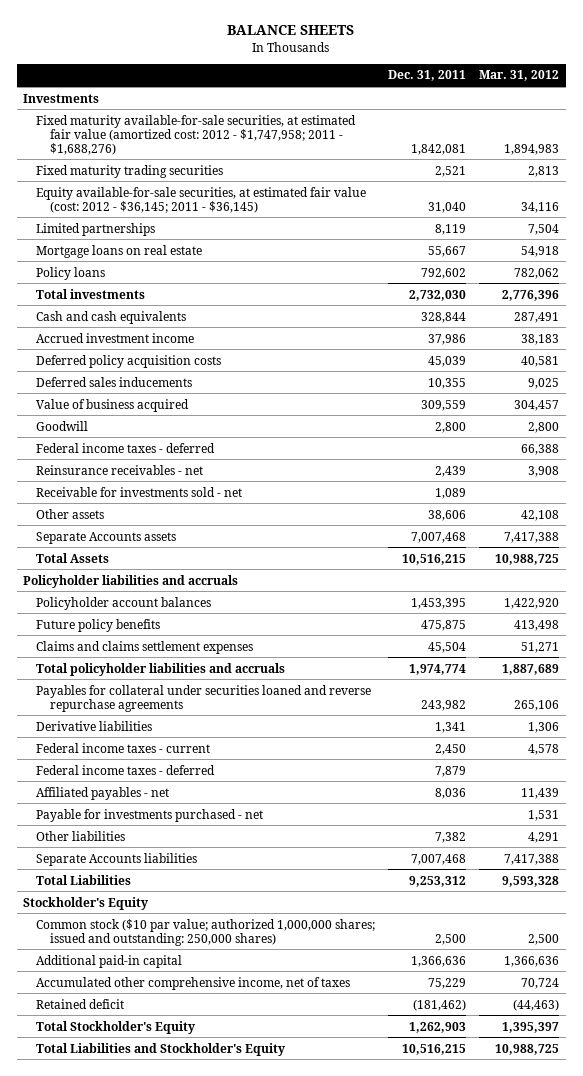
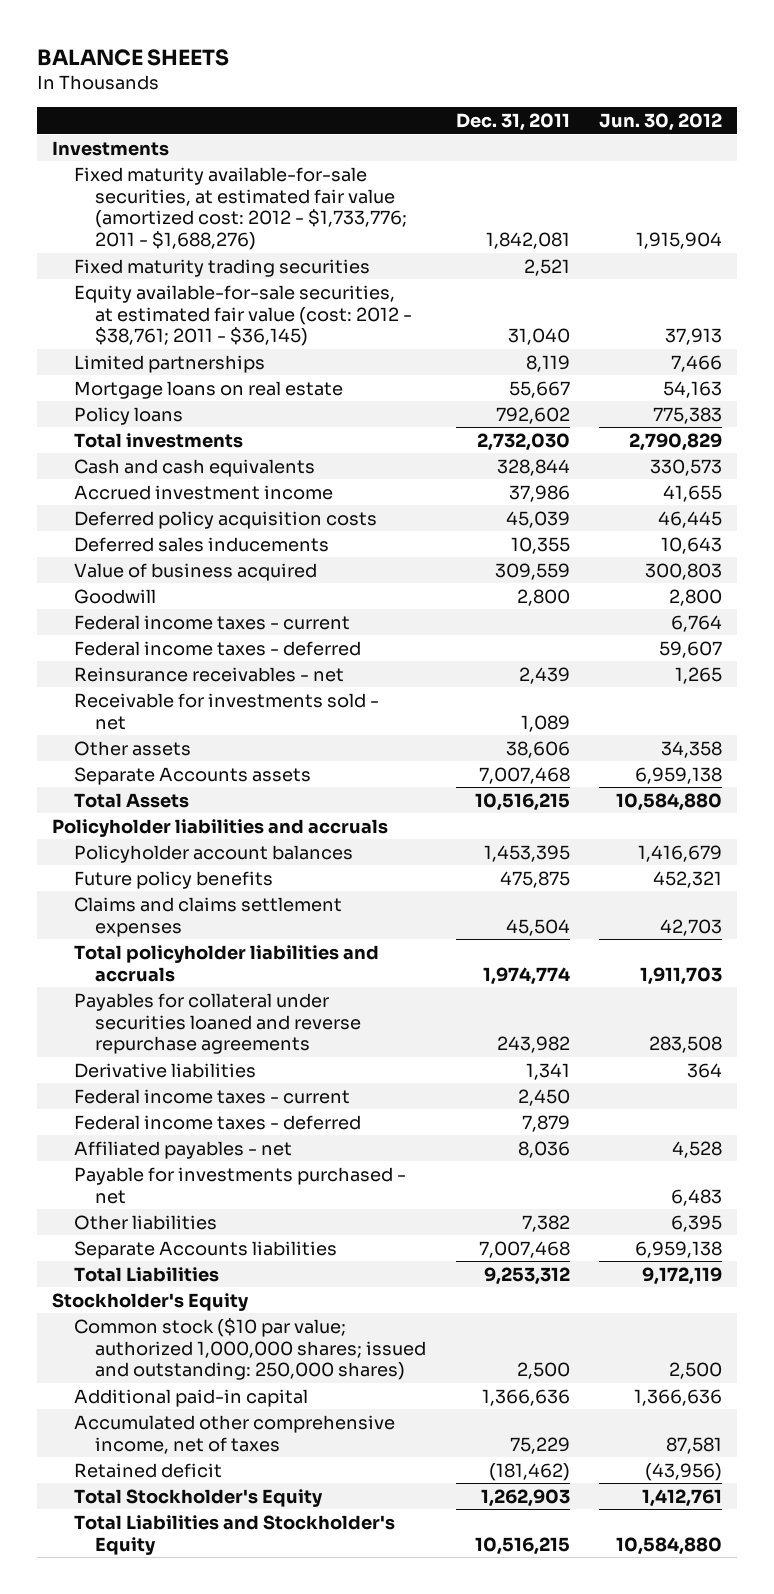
- | Dec. 31, 2011 | Mar. 31, 2012
+ | Dec. 31, 2011 | Jun. 30, 2012
- Fixed maturity available-for-sale securities, at estimated fair value (amortized cost: 2012 - $1,747,958; 2011 - $1,688,276) | 1,842,081 | 1,894,983
+ Fixed maturity available-for-sale securities, at estimated fair value (amortized cost: 2012 - $1,733,776; 2011 - $1,688,276) | 1,842,081 | 1,915,904
- Equity available-for-sale securities, at estimated fair value (cost: 2012 - $36,145; 2011 - $36,145) | 31,040 | 34,116
+ Equity available-for-sale securities, at estimated fair value (cost: 2012 - $38,761; 2011 - $36,145) | 31,040 | 37,913
+ Federal income taxes - current | | 6,764

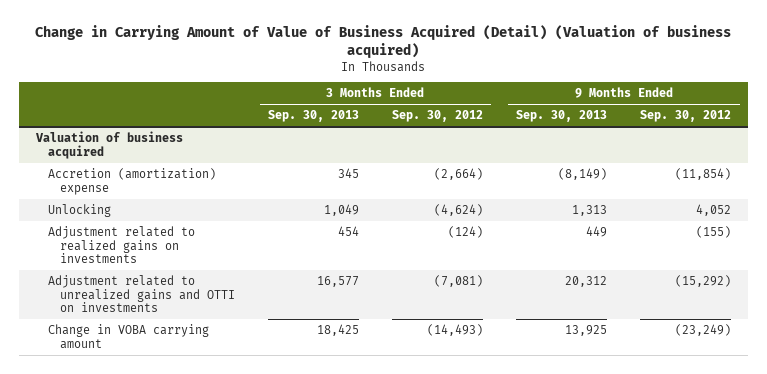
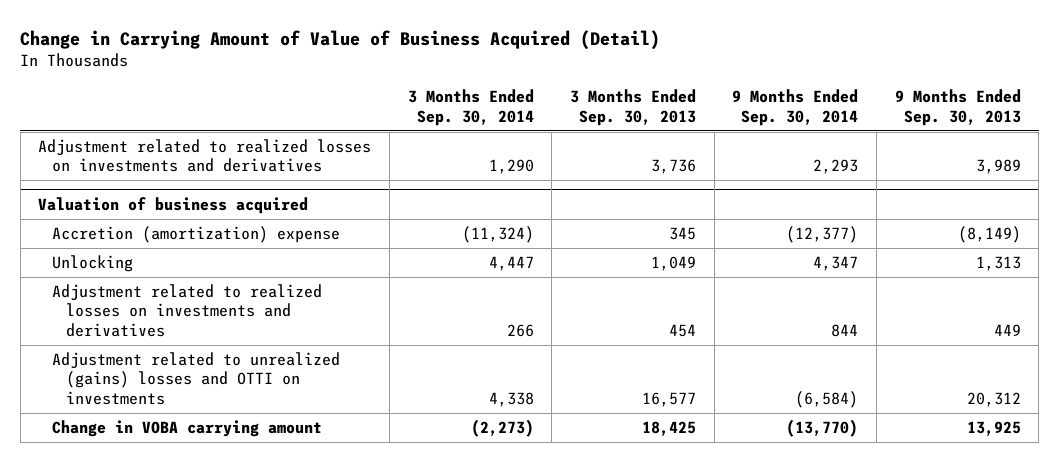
- Change in Carrying Amount of Value of Business Acquired (Detail) (Valuation of business acquired)
+ Change in Carrying Amount of Value of Business Acquired (Detail)
- | 3 Months Ended Sep. 30, 2013 | 3 Months Ended Sep. 30, 2012 | 9 Months Ended Sep. 30, 2013 | 9 Months Ended Sep. 30, 2012
+ | 3 Months Ended Sep. 30, 2014 | 3 Months Ended Sep. 30, 2013 | 9 Months Ended Sep. 30, 2014 | 9 Months Ended Sep. 30, 2013
+ Adjustment related to realized losses on investments and derivatives | 1,290 | 3,736 | 2,293 | 3,989
@ Valuation of business acquired
- Adjustment related to realized gains on investments | 454 | (124) | 449 | (155)
- Adjustment related to unrealized gains and OTTI on investments | 16,577 | (7,081) | 20,312 | (15,292)
+ Adjustment related to realized losses on investments and derivatives | 266 | 454 | 844 | 449
+ Adjustment related to unrealized (gains) losses and OTTI on investments | 4,338 | 16,577 | (6,584) | 20,312

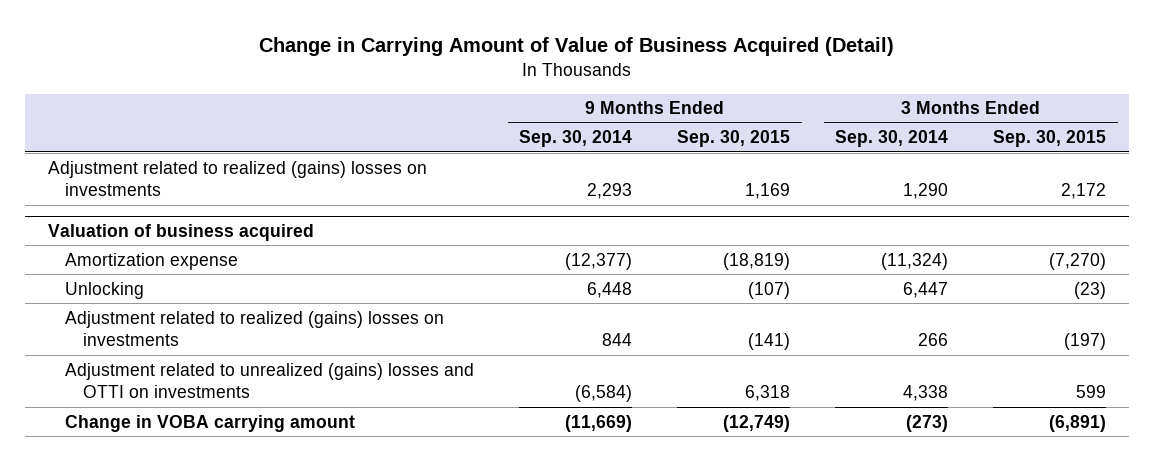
- | 3 Months Ended Sep. 30, 2014 | 3 Months Ended Sep. 30, 2013 | 9 Months Ended Sep. 30, 2014 | 9 Months Ended Sep. 30, 2013
+ | 9 Months Ended Sep. 30, 2014 | 9 Months Ended Sep. 30, 2015 | 3 Months Ended Sep. 30, 2014 | 3 Months Ended Sep. 30, 2015
- Adjustment related to realized losses on investments and derivatives | 1,290 | 3,736 | 2,293 | 3,989
+ Adjustment related to realized (gains) losses on investments | 2,293 | 1,169 | 1,290 | 2,172
@ Valuation of business acquired
- Accretion (amortization) expense | (11,324) | 345 | (12,377) | (8,149)
- Unlocking | 4,447 | 1,049 | 4,347 | 1,313
- Adjustment related to realized losses on investments and derivatives | 266 | 454 | 844 | 449
+ Amortization expense | (12,377) | (18,819) | (11,324) | (7,270)
+ Unlocking | 6,448 | (107) | 6,447 | (23)
+ Adjustment related to realized (gains) losses on investments | 844 | (141) | 266 | (197)
- Change in VOBA carrying amount | (2,273) | 18,425 | (13,770) | 13,925
+ Change in VOBA carrying amount | (11,669) | (12,749) | (273) | (6,891)

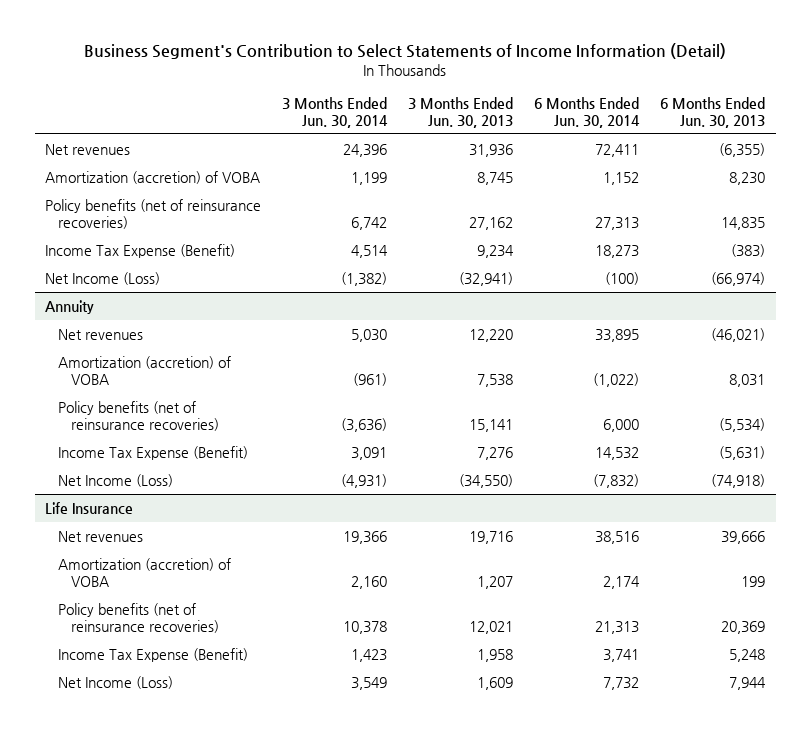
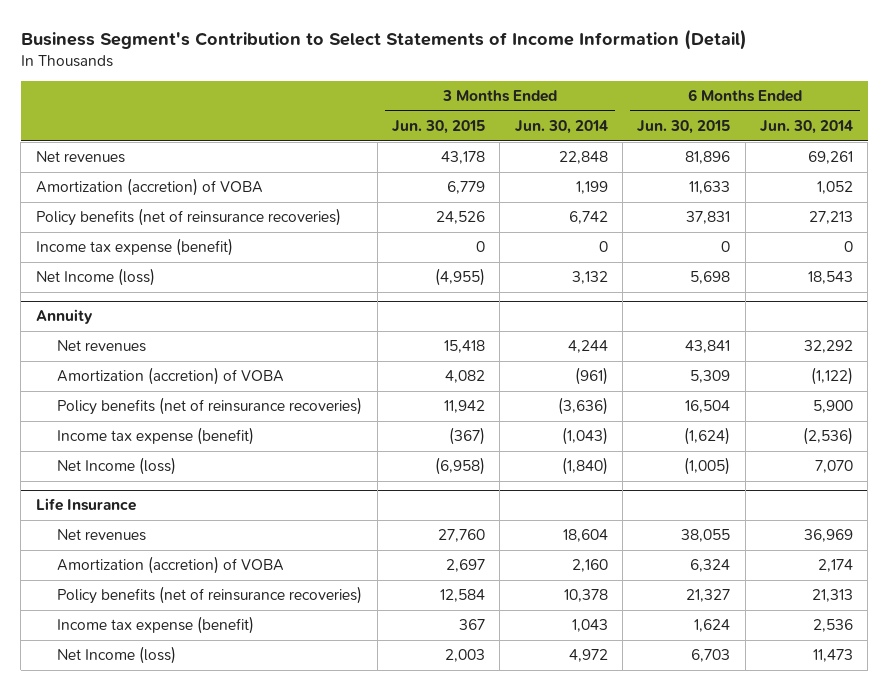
- | 3 Months Ended Jun. 30, 2014 | 3 Months Ended Jun. 30, 2013 | 6 Months Ended Jun. 30, 2014 | 6 Months Ended Jun. 30, 2013
+ | 3 Months Ended Jun. 30, 2015 | 3 Months Ended Jun. 30, 2014 | 6 Months Ended Jun. 30, 2015 | 6 Months Ended Jun. 30, 2014
- Net revenues | 24,396 | 31,936 | 72,411 | (6,355)
- Amortization (accretion) of VOBA | 1,199 | 8,745 | 1,152 | 8,230
- Policy benefits (net of reinsurance recoveries) | 6,742 | 27,162 | 27,313 | 14,835
- Income Tax Expense (Benefit) | 4,514 | 9,234 | 18,273 | (383)
- Net Income (Loss) | (1,382) | (32,941) | (100) | (66,974)
+ Net revenues | 43,178 | 22,848 | 81,896 | 69,261
+ Amortization (accretion) of VOBA | 6,779 | 1,199 | 11,633 | 1,052
+ Policy benefits (net of reinsurance recoveries) | 24,526 | 6,742 | 37,831 | 27,213
+ Income tax expense (benefit) | 0 | 0 | 0 | 0
+ Net Income (loss) | (4,955) | 3,132 | 5,698 | 18,543
@ Annuity
- Net revenues | 5,030 | 12,220 | 33,895 | (46,021)
- Amortization (accretion) of VOBA | (961) | 7,538 | (1,022) | 8,031
- Policy benefits (net of reinsurance recoveries) | (3,636) | 15,141 | 6,000 | (5,534)
- Income Tax Expense (Benefit) | 3,091 | 7,276 | 14,532 | (5,631)
- Net Income (Loss) | (4,931) | (34,550) | (7,832) | (74,918)
+ Net revenues | 15,418 | 4,244 | 43,841 | 32,292
+ Amortization (accretion) of VOBA | 4,082 | (961) | 5,309 | (1,122)
+ Policy benefits (net of reinsurance recoveries) | 11,942 | (3,636) | 16,504 | 5,900
+ Income tax expense (benefit) | (367) | (1,043) | (1,624) | (2,536)
+ Net Income (loss) | (6,958) | (1,840) | (1,005) | 7,070
@ Life Insurance
- Net revenues | 19,366 | 19,716 | 38,516 | 39,666
+ Net revenues | 27,760 | 18,604 | 38,055 | 36,969
- Income Tax Expense (Benefit) | 1,423 | 1,958 | 3,741 | 5,248
- Net Income (Loss) | 3,549 | 1,609 | 7,732 | 7,944
+ Income tax expense (benefit) | 367 | 1,043 | 1,624 | 2,536
+ Net Income (loss) | 2,003 | 4,972 | 6,703 | 11,473

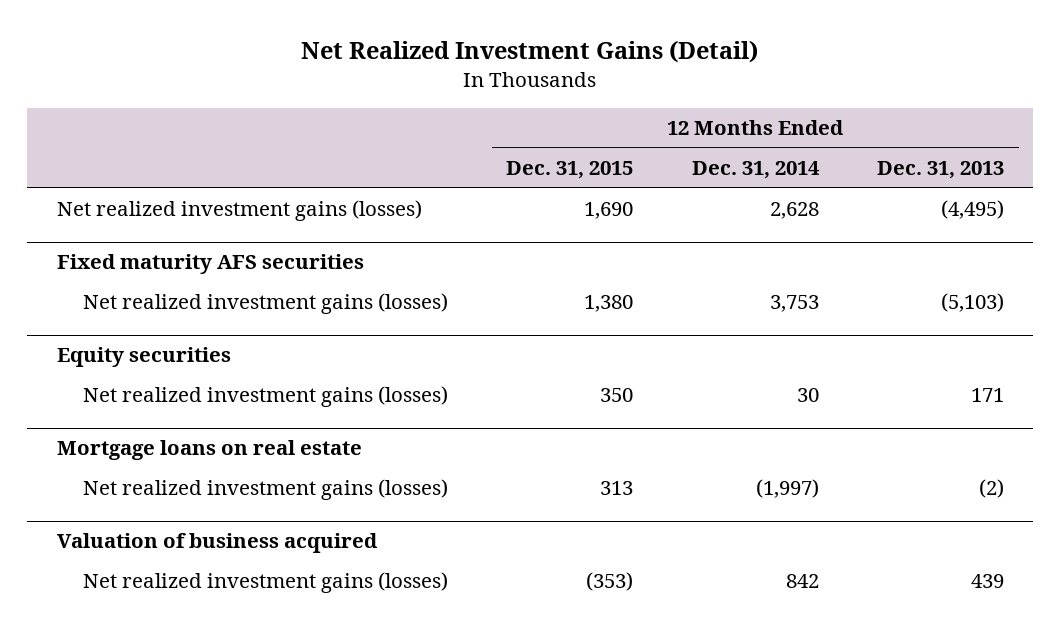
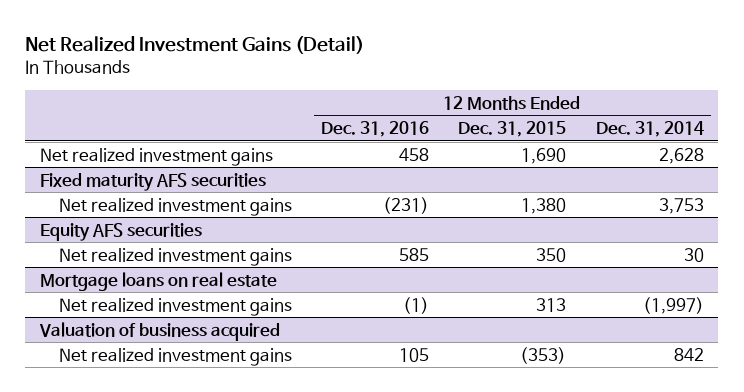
- | 12 Months Ended Dec. 31, 2015 | 12 Months Ended Dec. 31, 2014 | 12 Months Ended Dec. 31, 2013
+ | 12 Months Ended Dec. 31, 2016 | 12 Months Ended Dec. 31, 2015 | 12 Months Ended Dec. 31, 2014
- Net realized investment gains (losses) | 1,690 | 2,628 | (4,495)
+ Net realized investment gains | 458 | 1,690 | 2,628
@ Fixed maturity AFS securities
- Net realized investment gains (losses) | 1,380 | 3,753 | (5,103)
- Equity securities
- Net realized investment gains (losses) | 350 | 30 | 171
@ Fixed maturity AFS securities
+ Net realized investment gains | (231) | 1,380 | 3,753
+ Equity AFS securities
+ Net realized investment gains | 585 | 350 | 30
@ Mortgage loans on real estate
- Net realized investment gains (losses) | 313 | (1,997) | (2)
+ Net realized investment gains | (1) | 313 | (1,997)
@ Valuation of business acquired
- Net realized investment gains (losses) | (353) | 842 | 439
+ Net realized investment gains | 105 | (353) | 842

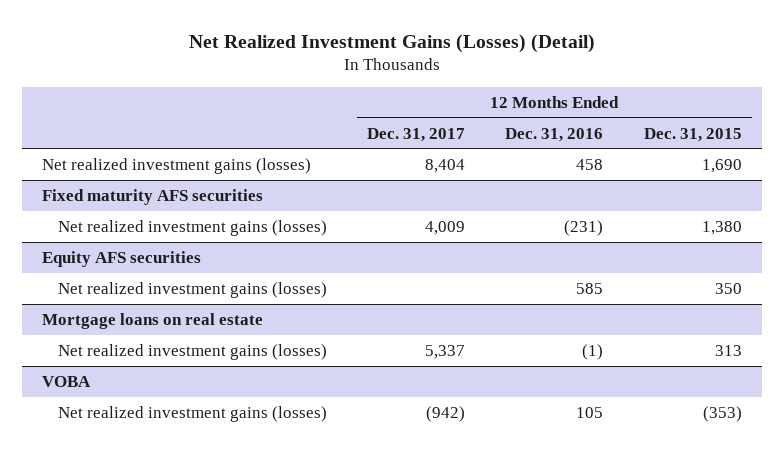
- Net Realized Investment Gains (Detail)
+ Net Realized Investment Gains (Losses) (Detail)
- | 12 Months Ended Dec. 31, 2016 | 12 Months Ended Dec. 31, 2015 | 12 Months Ended Dec. 31, 2014
+ | 12 Months Ended Dec. 31, 2017 | 12 Months Ended Dec. 31, 2016 | 12 Months Ended Dec. 31, 2015
- Net realized investment gains | 458 | 1,690 | 2,628
+ Net realized investment gains (losses) | 8,404 | 458 | 1,690
@ Fixed maturity AFS securities
- Net realized investment gains | (231) | 1,380 | 3,753
+ Net realized investment gains (losses) | 4,009 | (231) | 1,380
@ Equity AFS securities
- Net realized investment gains | 585 | 350 | 30
+ Net realized investment gains (losses) | | 585 | 350
@ Mortgage loans on real estate
- Net realized investment gains | (1) | 313 | (1,997)
- Valuation of business acquired
- Net realized investment gains | 105 | (353) | 842
@ Mortgage loans on real estate
+ Net realized investment gains (losses) | 5,337 | (1) | 313
+ VOBA
+ Net realized investment gains (losses) | (942) | 105 | (353)

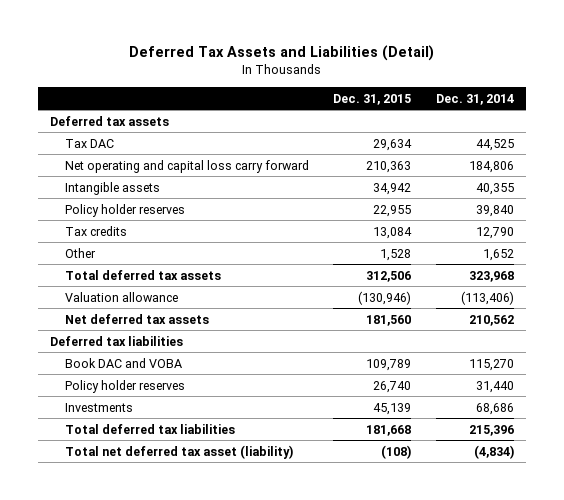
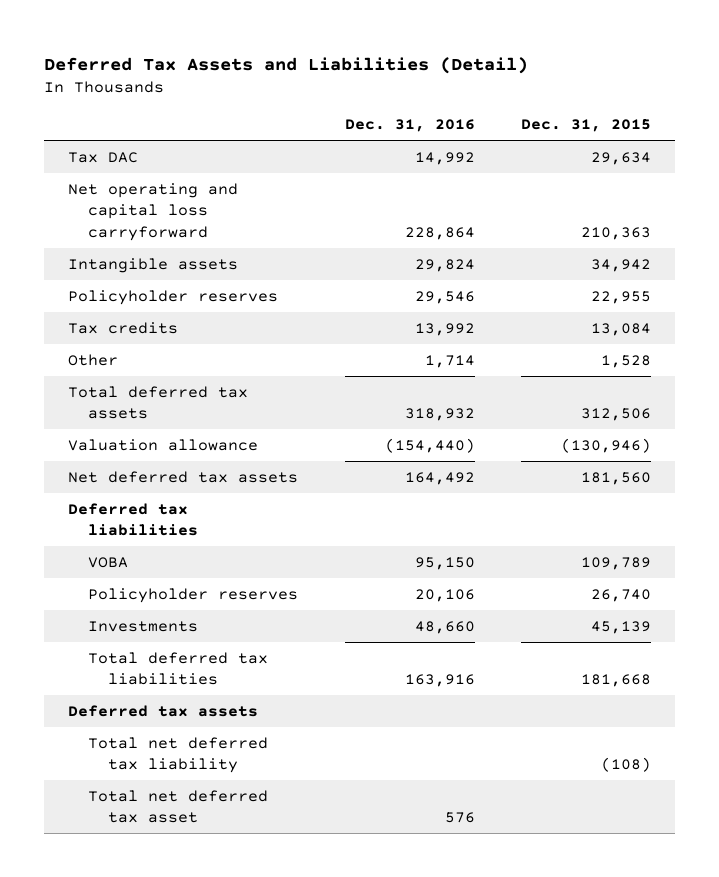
- | Dec. 31, 2015 | Dec. 31, 2014
+ | Dec. 31, 2016 | Dec. 31, 2015
- Net operating and capital loss carry forward | 210,363 | 184,806
+ Net operating and capital loss carryforward | 228,864 | 210,363
- Policy holder reserves | 22,955 | 39,840
+ Policyholder reserves | 29,546 | 22,955
- Book DAC and VOBA | 109,789 | 115,270
- Policy holder reserves | 26,740 | 31,440
+ VOBA | 95,150 | 109,789
+ Policyholder reserves | 20,106 | 26,740
- Total net deferred tax asset (liability) | (108) | (4,834)
moved down: Deferred tax assets
+ Total net deferred tax liability | | (108)
+ Total net deferred tax asset | 576 |

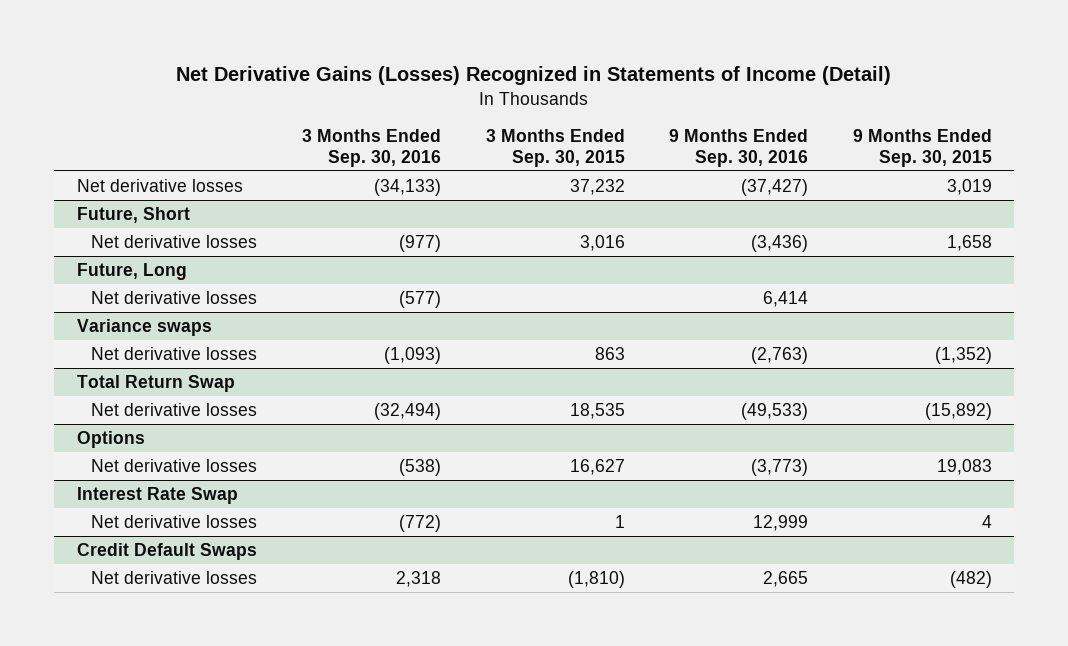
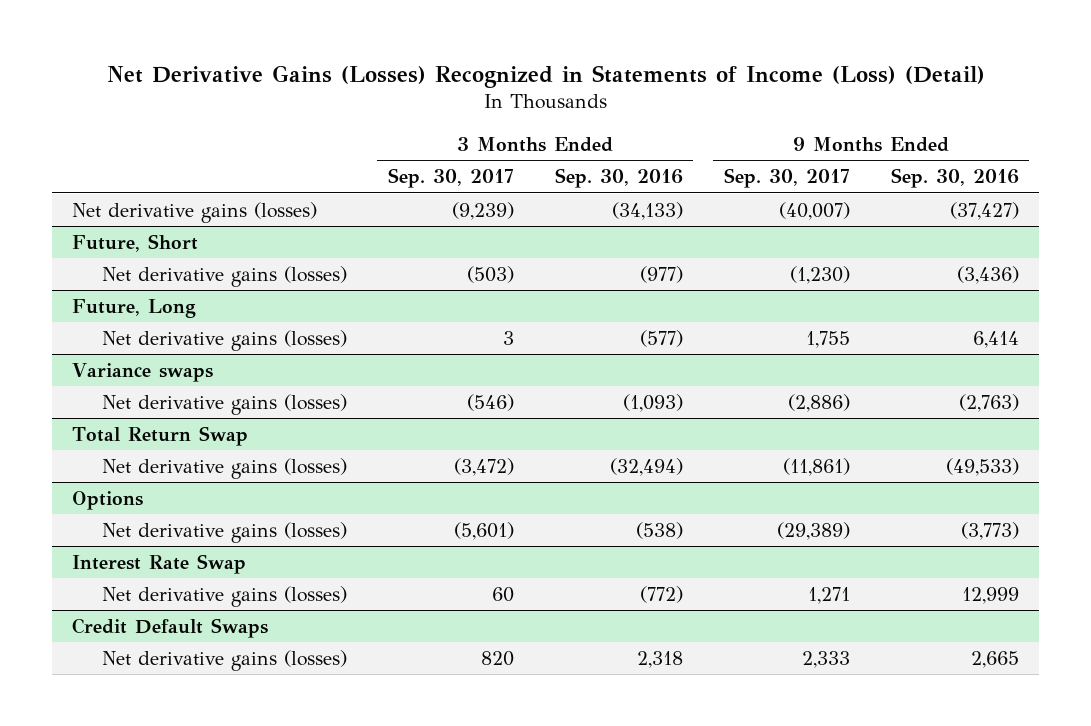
- Net Derivative Gains (Losses) Recognized in Statements of Income (Detail)
+ Net Derivative Gains (Losses) Recognized in Statements of Income (Loss) (Detail)
- | 3 Months Ended Sep. 30, 2016 | 3 Months Ended Sep. 30, 2015 | 9 Months Ended Sep. 30, 2016 | 9 Months Ended Sep. 30, 2015
+ | 3 Months Ended Sep. 30, 2017 | 3 Months Ended Sep. 30, 2016 | 9 Months Ended Sep. 30, 2017 | 9 Months Ended Sep. 30, 2016
- Net derivative losses | (34,133) | 37,232 | (37,427) | 3,019
+ Net derivative gains (losses) | (9,239) | (34,133) | (40,007) | (37,427)
@ Future, Short
- Net derivative losses | (977) | 3,016 | (3,436) | 1,658
+ Net derivative gains (losses) | (503) | (977) | (1,230) | (3,436)
@ Future, Long
- Net derivative losses | (577) | | 6,414 |
+ Net derivative gains (losses) | 3 | (577) | 1,755 | 6,414
@ Variance swaps
- Net derivative losses | (1,093) | 863 | (2,763) | (1,352)
+ Net derivative gains (losses) | (546) | (1,093) | (2,886) | (2,763)
@ Total Return Swap
- Net derivative losses | (32,494) | 18,535 | (49,533) | (15,892)
+ Net derivative gains (losses) | (3,472) | (32,494) | (11,861) | (49,533)
@ Options
- Net derivative losses | (538) | 16,627 | (3,773) | 19,083
+ Net derivative gains (losses) | (5,601) | (538) | (29,389) | (3,773)
@ Interest Rate Swap
- Net derivative losses | (772) | 1 | 12,999 | 4
+ Net derivative gains (losses) | 60 | (772) | 1,271 | 12,999
@ Credit Default Swaps
- Net derivative losses | 2,318 | (1,810) | 2,665 | (482)
+ Net derivative gains (losses) | 820 | 2,318 | 2,333 | 2,665

